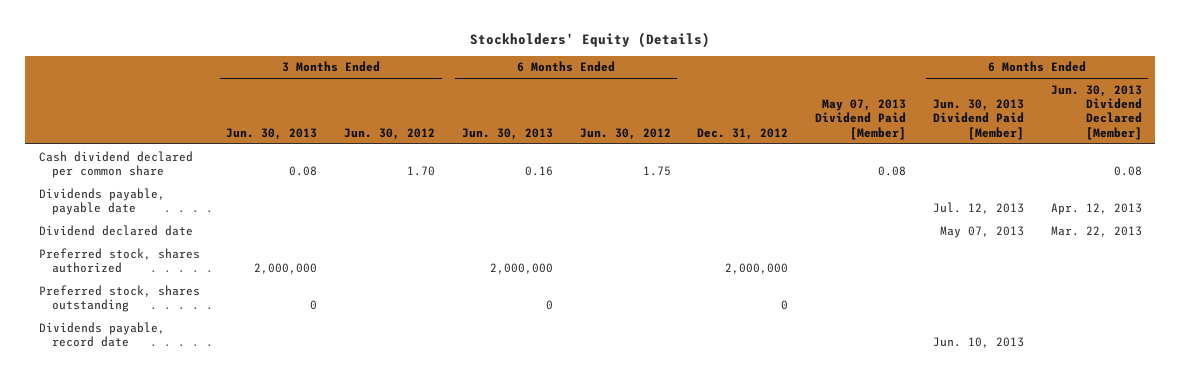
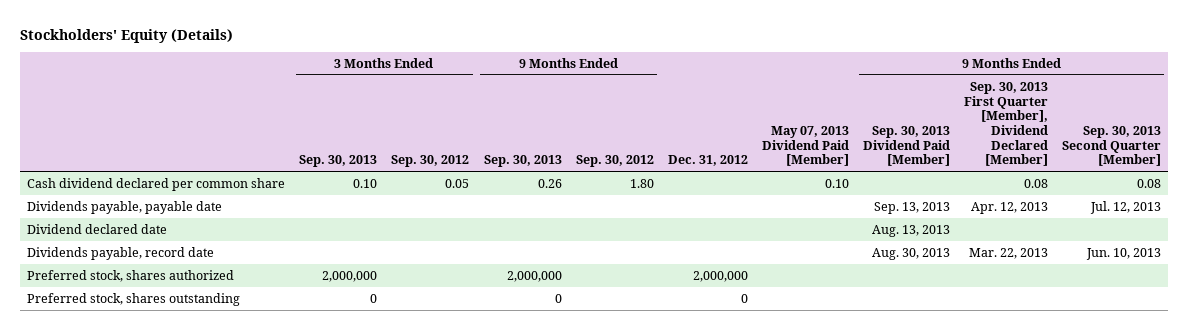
- | 3 Months Ended Jun. 30, 2013 | 3 Months Ended Jun. 30, 2012 | 6 Months Ended Jun. 30, 2013 | 6 Months Ended Jun. 30, 2012 | Dec. 31, 2012 | May 07, 2013 Dividend Paid [Member] | 6 Months Ended Jun. 30, 2013 Dividend Paid [Member] | 6 Months Ended Jun. 30, 2013 Dividend Declared [Member]
+ | 3 Months Ended Sep. 30, 2013 | 3 Months Ended Sep. 30, 2012 | 9 Months Ended Sep. 30, 2013 | 9 Months Ended Sep. 30, 2012 | Dec. 31, 2012 | May 07, 2013 Dividend Paid [Member] | 9 Months Ended Sep. 30, 2013 Dividend Paid [Member] | 9 Months Ended Sep. 30, 2013 First Quarter [Member], Dividend Declared [Member] | 9 Months Ended Sep. 30, 2013 Second Quarter [Member]
- Cash dividend declared per common share | 0.08 | 1.70 | 0.16 | 1.75 | | 0.08 | | 0.08
+ Cash dividend declared per common share | 0.10 | 0.05 | 0.26 | 1.80 | | 0.10 | | 0.08 | 0.08
moved up: Dividends payable, record date | | | | | | | Aug. 30, 2013 | Mar. 22, 2013 | Jun. 10, 2013

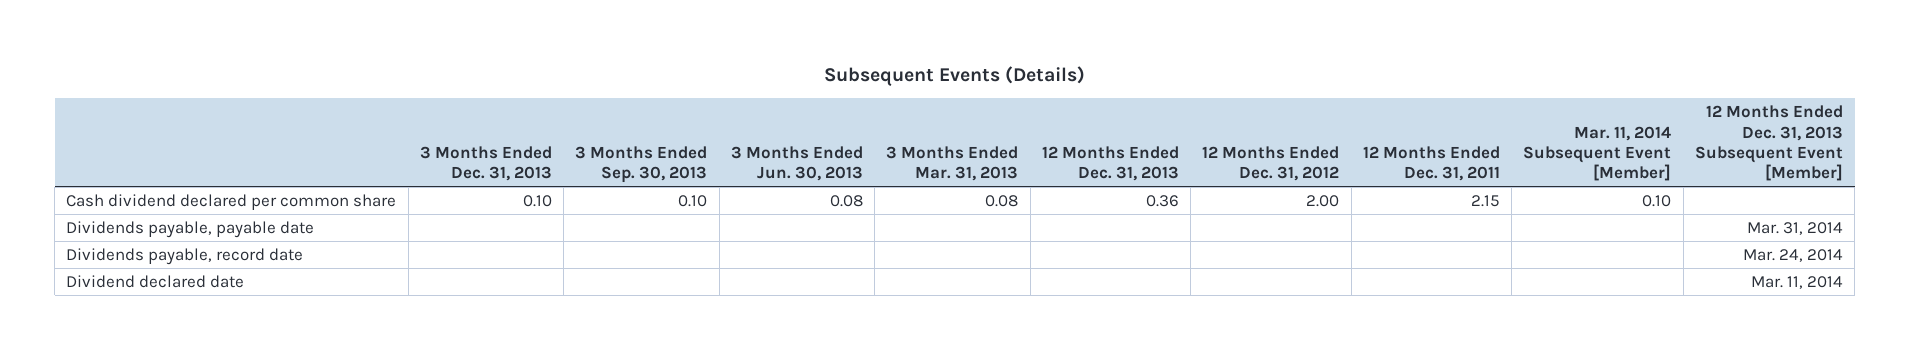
- Stockholders' Equity (Details)
+ Subsequent Events (Details)
- | 3 Months Ended Sep. 30, 2013 | 3 Months Ended Sep. 30, 2012 | 9 Months Ended Sep. 30, 2013 | 9 Months Ended Sep. 30, 2012 | Dec. 31, 2012 | May 07, 2013 Dividend Paid [Member] | 9 Months Ended Sep. 30, 2013 Dividend Paid [Member] | 9 Months Ended Sep. 30, 2013 First Quarter [Member], Dividend Declared [Member] | 9 Months Ended Sep. 30, 2013 Second Quarter [Member]
+ | 3 Months Ended Dec. 31, 2013 | 3 Months Ended Sep. 30, 2013 | 3 Months Ended Jun. 30, 2013 | 3 Months Ended Mar. 31, 2013 | 12 Months Ended Dec. 31, 2013 | 12 Months Ended Dec. 31, 2012 | 12 Months Ended Dec. 31, 2011 | Mar. 11, 2014 Subsequent Event [Member] | 12 Months Ended Dec. 31, 2013 Subsequent Event [Member]
- Preferred stock, shares authorized | 2,000,000 | | 2,000,000 | | 2,000,000 | | | |
- Preferred stock, shares outstanding | 0 | | 0 | | 0 | | | |
moved down: Dividend declared date | | | | | | | | | Mar. 11, 2014

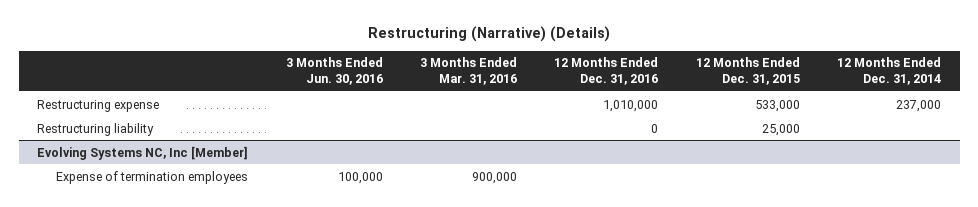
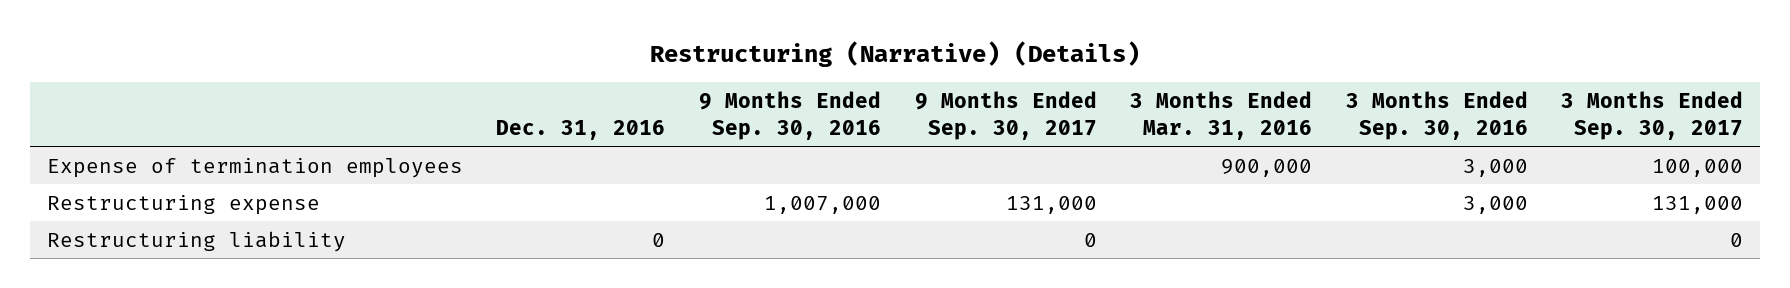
- | 3 Months Ended Jun. 30, 2016 | 3 Months Ended Mar. 31, 2016 | 12 Months Ended Dec. 31, 2016 | 12 Months Ended Dec. 31, 2015 | 12 Months Ended Dec. 31, 2014
+ | Dec. 31, 2016 | 9 Months Ended Sep. 30, 2016 | 9 Months Ended Sep. 30, 2017 | 3 Months Ended Mar. 31, 2016 | 3 Months Ended Sep. 30, 2016 | 3 Months Ended Sep. 30, 2017
+ Expense of termination employees | | | | 900,000 | 3,000 | 100,000
- Evolving Systems NC, Inc [Member]
- Expense of termination employees | 100,000 | 900,000 | | |

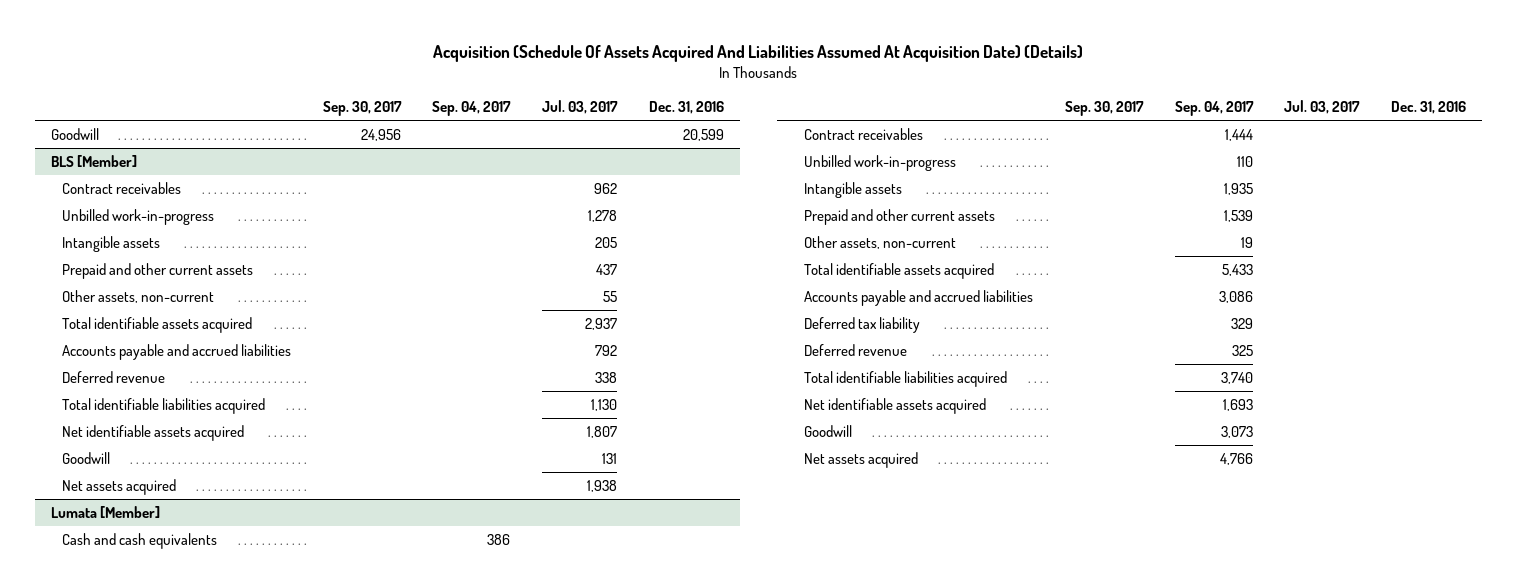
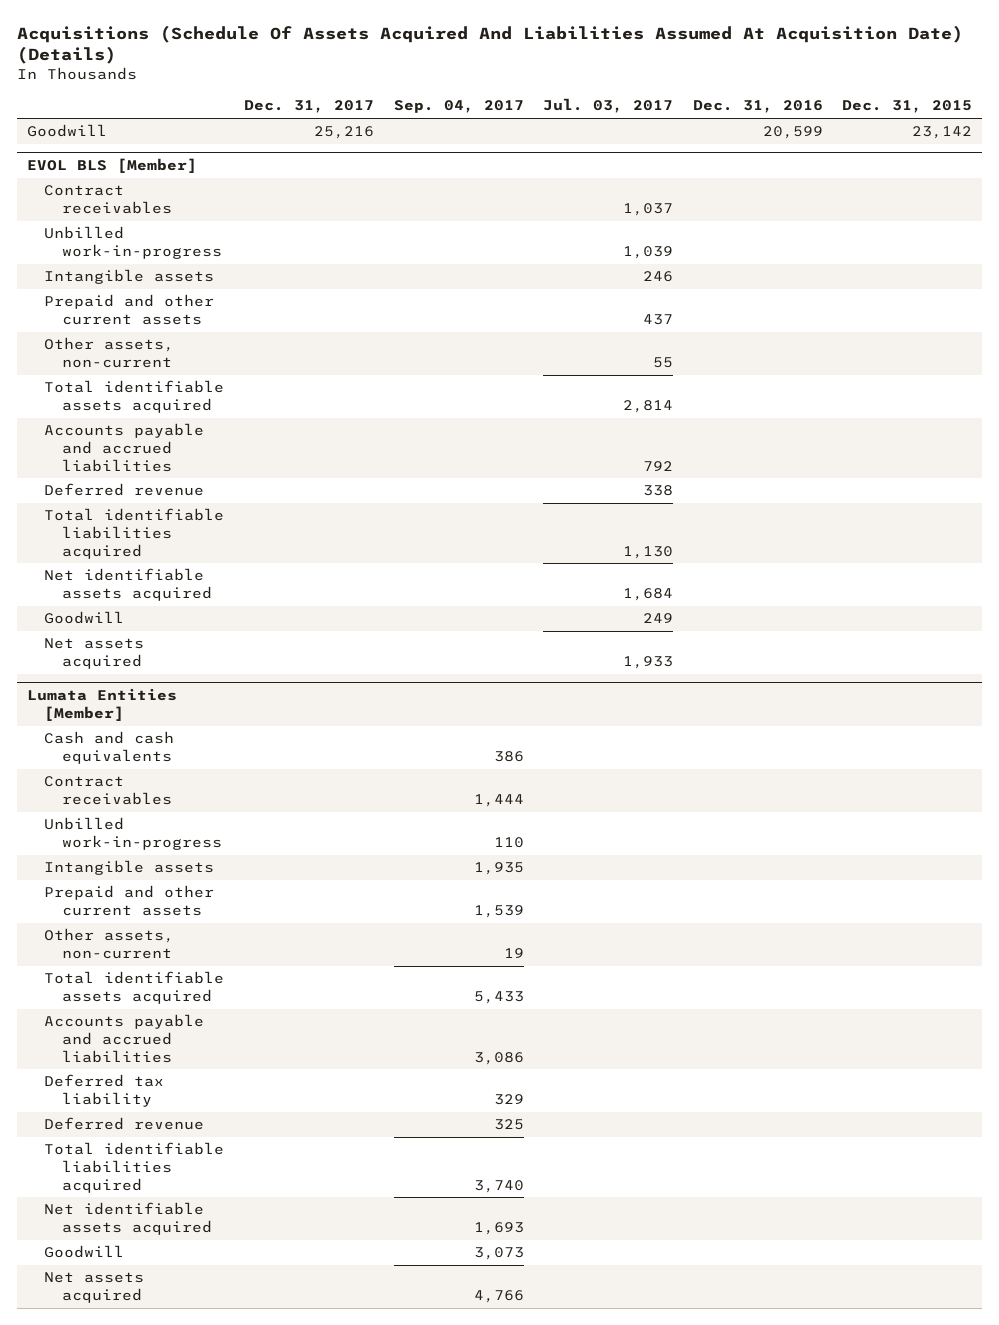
- Acquisition (Schedule Of Assets Acquired And Liabilities Assumed At Acquisition Date) (Details)
+ Acquisitions (Schedule Of Assets Acquired And Liabilities Assumed At Acquisition Date) (Details)
- | Sep. 30, 2017 | Sep. 04, 2017 | Jul. 03, 2017 | Dec. 31, 2016
+ | Dec. 31, 2017 | Sep. 04, 2017 | Jul. 03, 2017 | Dec. 31, 2016 | Dec. 31, 2015
- BLS [Member]
- Contract receivables | | | 962 |
- Unbilled work-in-progress | | | 1,278 |
- Intangible assets | | | 205 |
+ EVOL BLS [Member]
+ Contract receivables | | | 1,037 | |
+ Unbilled work-in-progress | | | 1,039 | |
+ Intangible assets | | | 246 | |
- Total identifiable assets acquired | | | 2,937 |
+ Total identifiable assets acquired | | | 2,814 | |
- Net identifiable assets acquired | | | 1,807 |
- Goodwill | | | 131 |
- Net assets acquired | | | 1,938 |
- Lumata [Member]
+ Net identifiable assets acquired | | | 1,684 | |
+ Goodwill | | | 249 | |
+ Net assets acquired | | | 1,933 | |
+ Lumata Entities [Member]

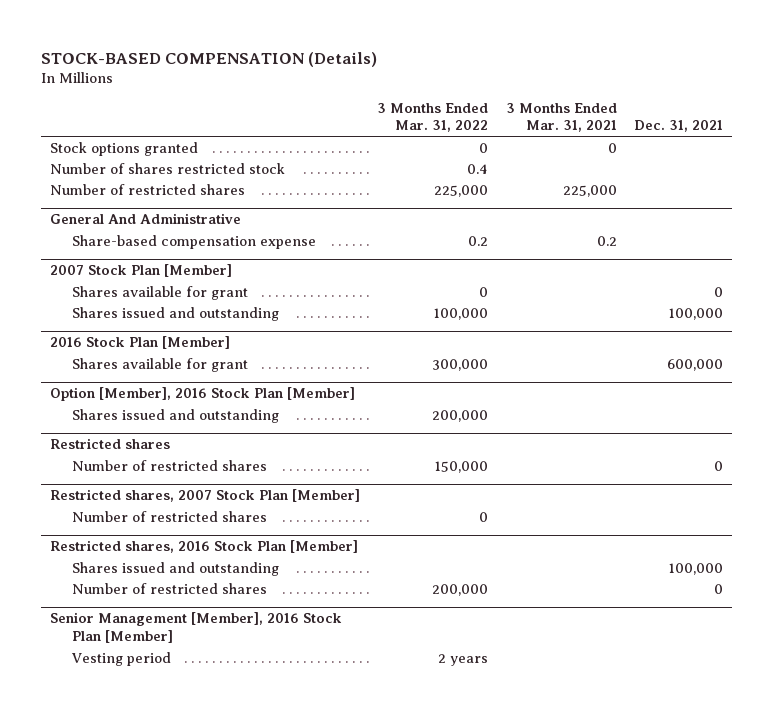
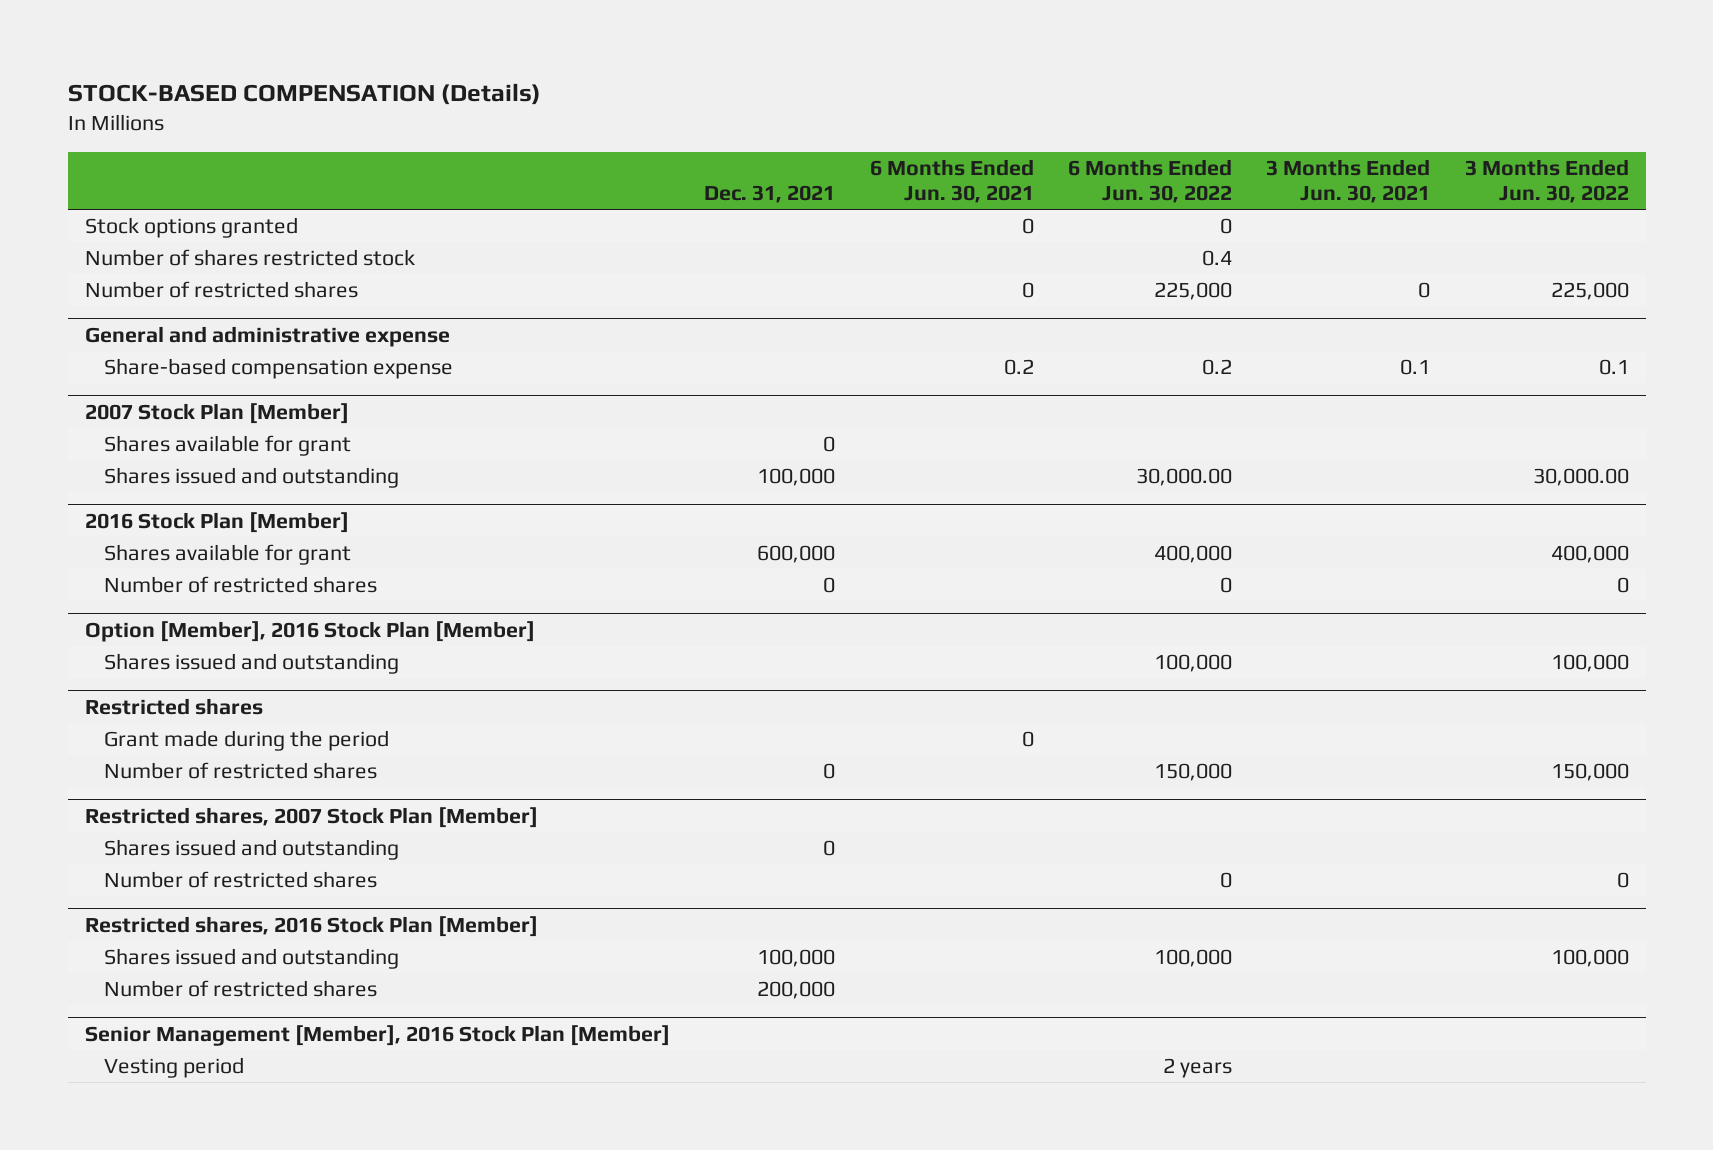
- | 3 Months Ended Mar. 31, 2022 | 3 Months Ended Mar. 31, 2021 | Dec. 31, 2021
+ | Dec. 31, 2021 | 6 Months Ended Jun. 30, 2021 | 6 Months Ended Jun. 30, 2022 | 3 Months Ended Jun. 30, 2021 | 3 Months Ended Jun. 30, 2022
- General And Administrative
+ General and administrative expense
@ 2016 Stock Plan [Member]
+ Number of restricted shares | 0 | | 0 | | 0
@ Restricted shares
+ Grant made during the period | | 0 | | |
@ Restricted shares, 2007 Stock Plan [Member]
+ Shares issued and outstanding | 0 | | | |
@ Restricted shares, 2016 Stock Plan [Member]
- Number of restricted shares | 200,000 | | 0
+ Number of restricted shares | 200,000 | | | |

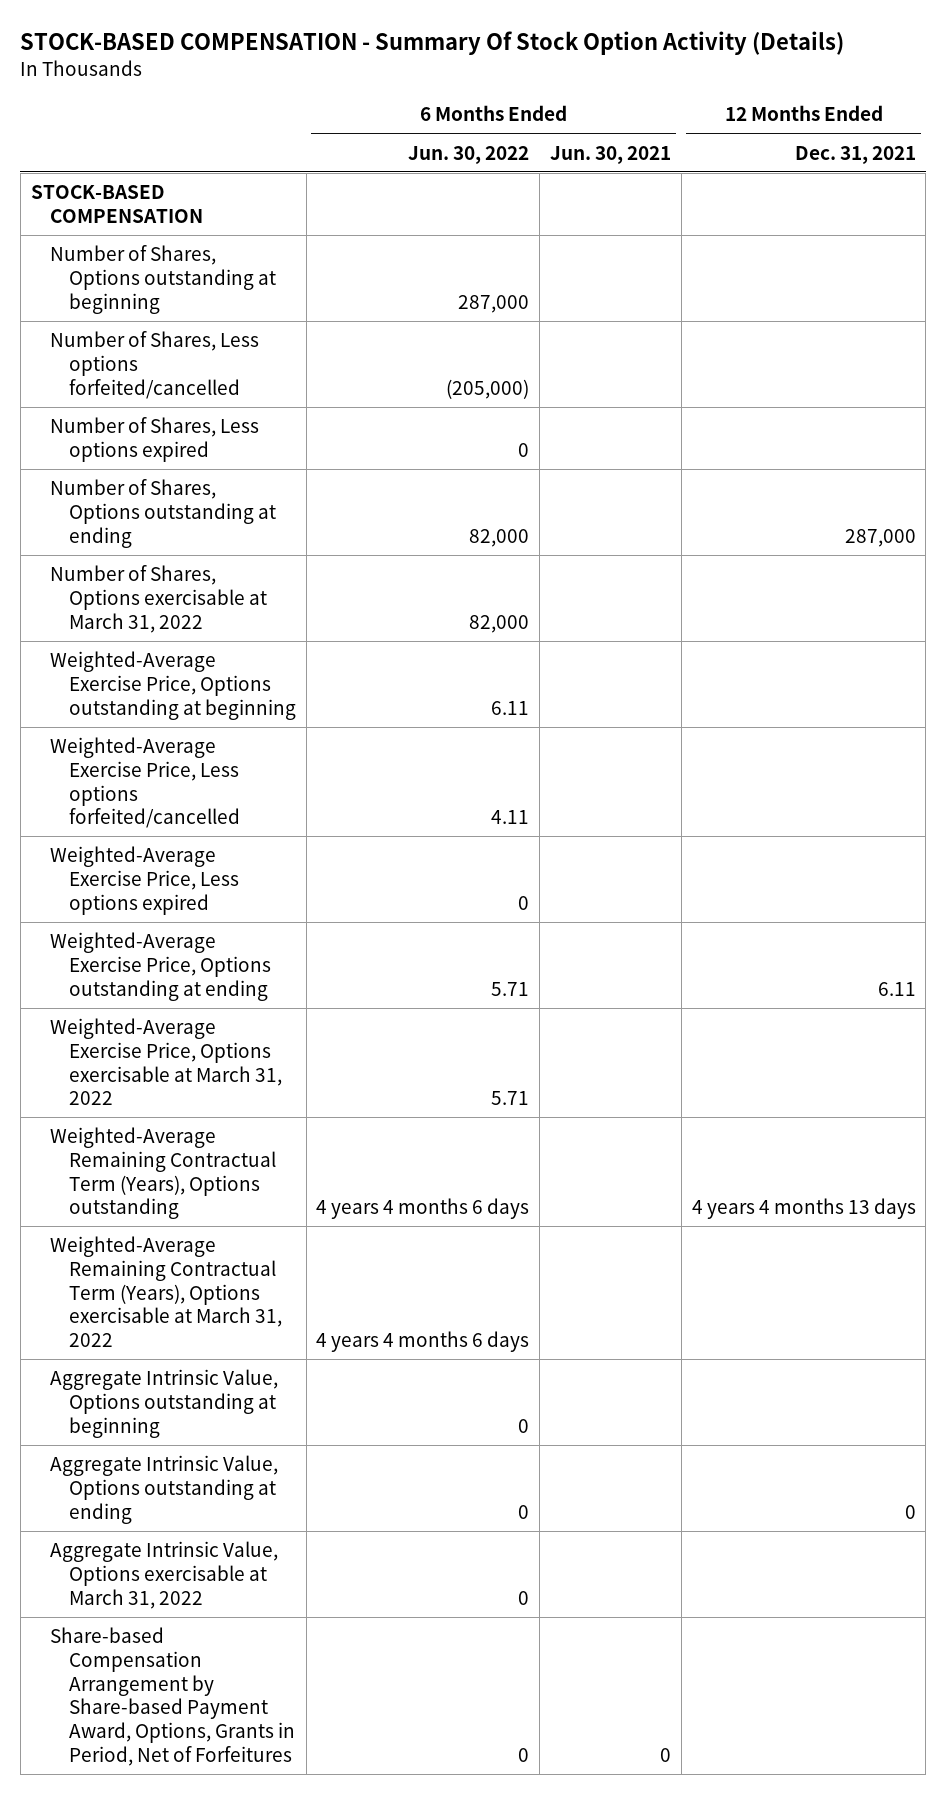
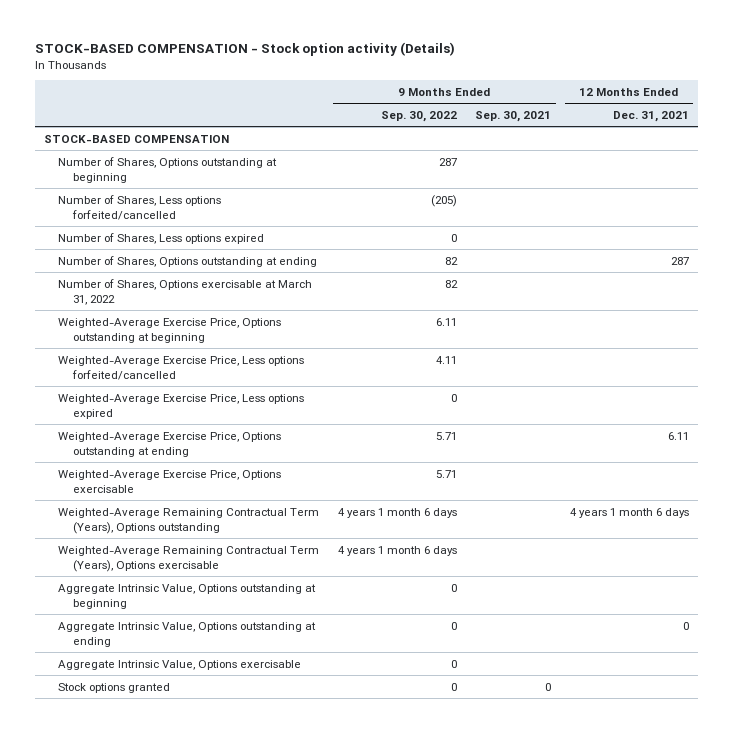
- STOCK-BASED COMPENSATION - Summary Of Stock Option Activity (Details)
+ STOCK-BASED COMPENSATION - Stock option activity (Details)
- | 6 Months Ended Jun. 30, 2022 | 6 Months Ended Jun. 30, 2021 | 12 Months Ended Dec. 31, 2021
+ | 9 Months Ended Sep. 30, 2022 | 9 Months Ended Sep. 30, 2021 | 12 Months Ended Dec. 31, 2021
- Number of Shares, Options outstanding at ending | 82,000 | | 287,000
+ Number of Shares, Options outstanding at ending | 82 | | 287
- Weighted-Average Exercise Price, Options exercisable at March 31, 2022 | 5.71 | |
- Weighted-Average Remaining Contractual Term (Years), Options outstanding | 4 years 4 months 6 days | | 4 years 4 months 13 days
- Weighted-Average Remaining Contractual Term (Years), Options exercisable at March 31, 2022 | 4 years 4 months 6 days | |
+ Weighted-Average Exercise Price, Options exercisable | 5.71 | |
+ Weighted-Average Remaining Contractual Term (Years), Options outstanding | 4 years 1 month 6 days | | 4 years 1 month 6 days
+ Weighted-Average Remaining Contractual Term (Years), Options exercisable | 4 years 1 month 6 days | |
- Aggregate Intrinsic Value, Options exercisable at March 31, 2022 | 0 | |
- Share-based Compensation Arrangement by Share-based Payment Award, Options, Grants in Period, Net of Forfeitures | 0 | 0 |
+ Aggregate Intrinsic Value, Options exercisable | 0 | |
+ Stock options granted | 0 | 0 |

